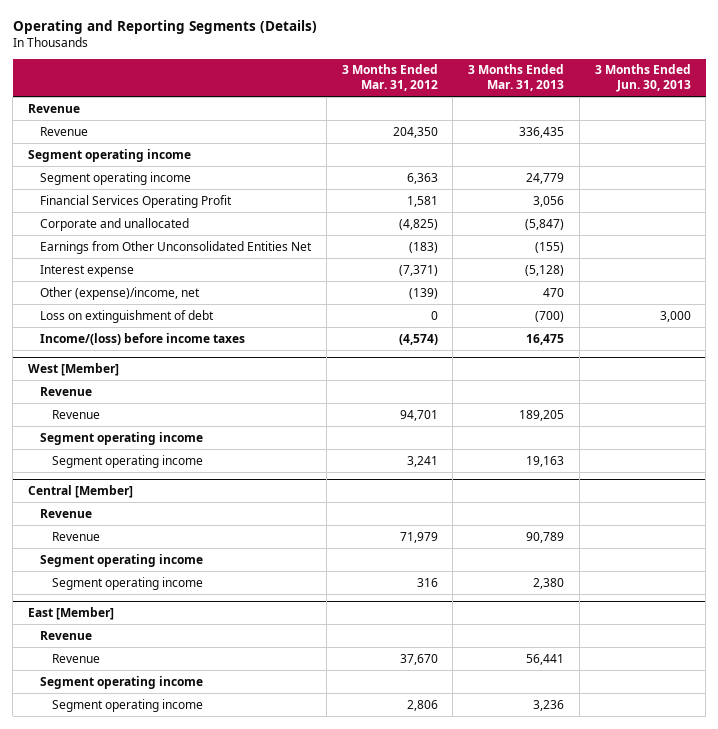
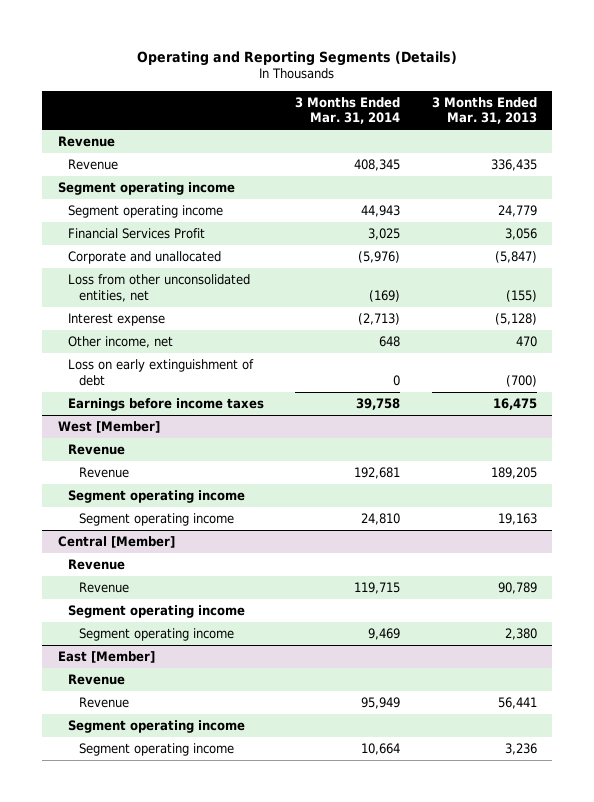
- | 3 Months Ended Mar. 31, 2012 | 3 Months Ended Mar. 31, 2013 | 3 Months Ended Jun. 30, 2013
+ | 3 Months Ended Mar. 31, 2014 | 3 Months Ended Mar. 31, 2013
- Financial Services Operating Profit | 1,581 | 3,056 |
+ Financial Services Profit | 3,025 | 3,056
- Earnings from Other Unconsolidated Entities Net | (183) | (155) |
+ Loss from other unconsolidated entities, net | (169) | (155)
- Other (expense)/income, net | (139) | 470 |
- Loss on extinguishment of debt | 0 | (700) | 3,000
- Income/(loss) before income taxes | (4,574) | 16,475 |
+ Other income, net | 648 | 470
+ Loss on early extinguishment of debt | 0 | (700)
+ Earnings before income taxes | 39,758 | 16,475

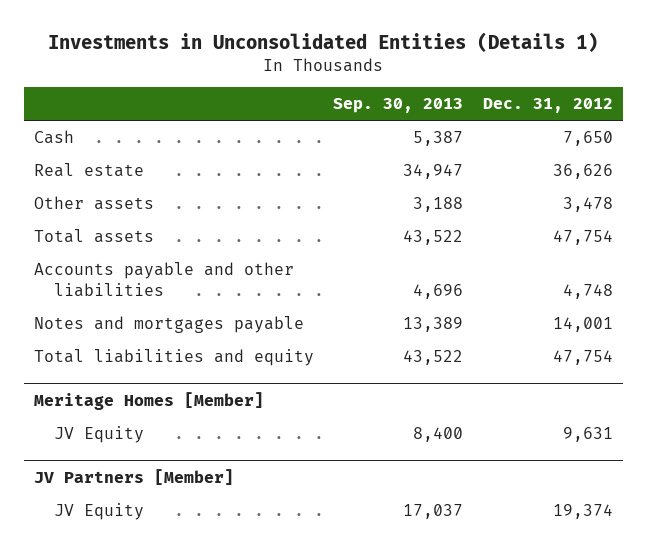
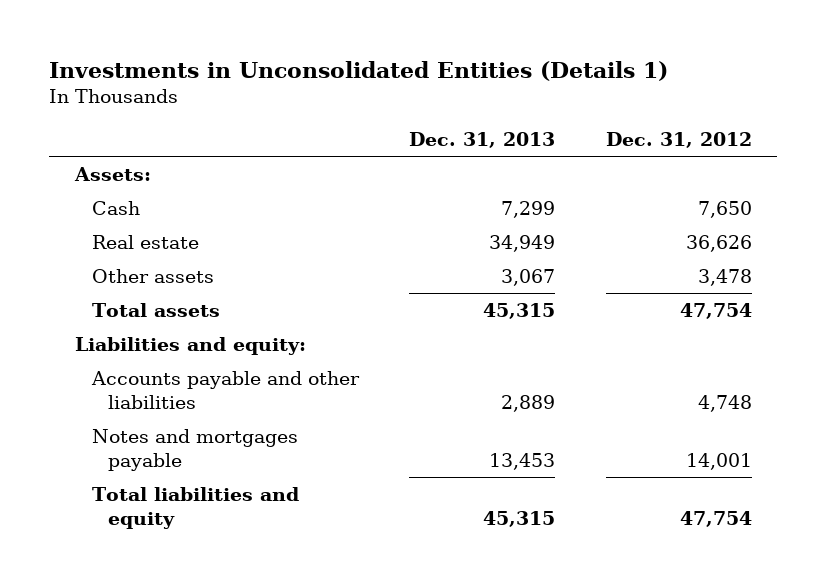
- | Sep. 30, 2013 | Dec. 31, 2012
+ | Dec. 31, 2013 | Dec. 31, 2012
+ Assets:
+ Liabilities and equity:
- Meritage Homes [Member]
- JV Equity | 8,400 | 9,631
- JV Partners [Member]
- JV Equity | 17,037 | 19,374

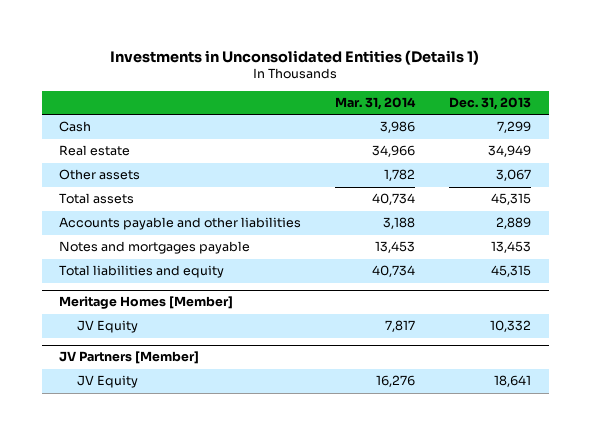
- | Dec. 31, 2013 | Dec. 31, 2012
+ | Mar. 31, 2014 | Dec. 31, 2013
- Assets:
- Liabilities and equity:
+ Meritage Homes [Member]
+ JV Equity | 7,817 | 10,332
+ JV Partners [Member]
+ JV Equity | 16,276 | 18,641

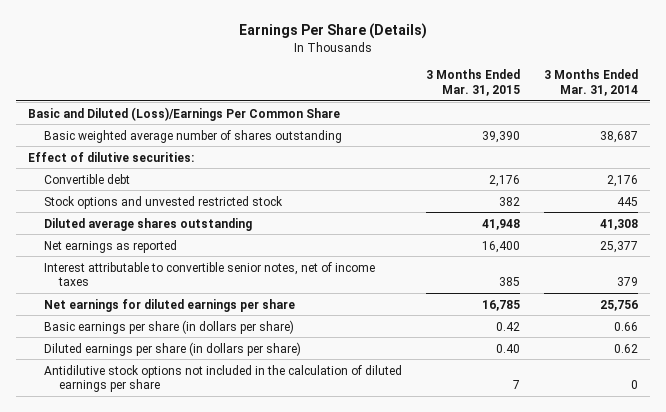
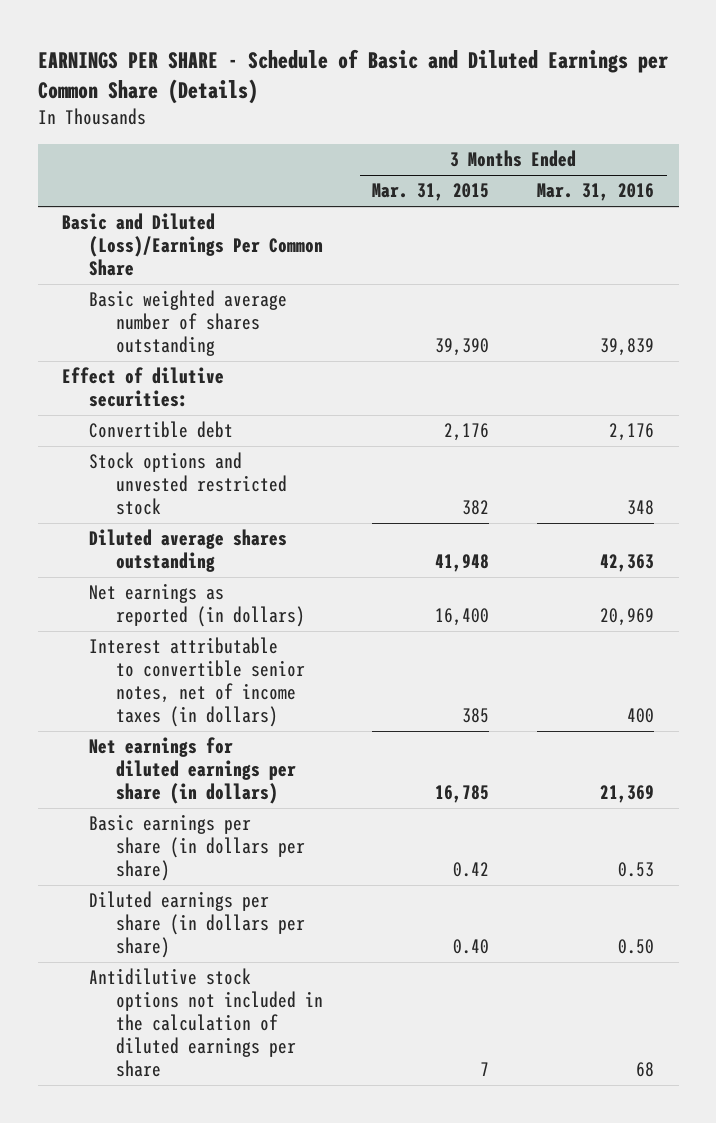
- Earnings Per Share (Details)
+ EARNINGS PER SHARE - Schedule of Basic and Diluted Earnings per Common Share (Details)
- | 3 Months Ended Mar. 31, 2015 | 3 Months Ended Mar. 31, 2014
+ | 3 Months Ended Mar. 31, 2015 | 3 Months Ended Mar. 31, 2016
- Net earnings as reported | 16,400 | 25,377
- Interest attributable to convertible senior notes, net of income taxes | 385 | 379
- Net earnings for diluted earnings per share | 16,785 | 25,756
+ Net earnings as reported (in dollars) | 16,400 | 20,969
+ Interest attributable to convertible senior notes, net of income taxes (in dollars) | 385 | 400
+ Net earnings for diluted earnings per share (in dollars) | 16,785 | 21,369

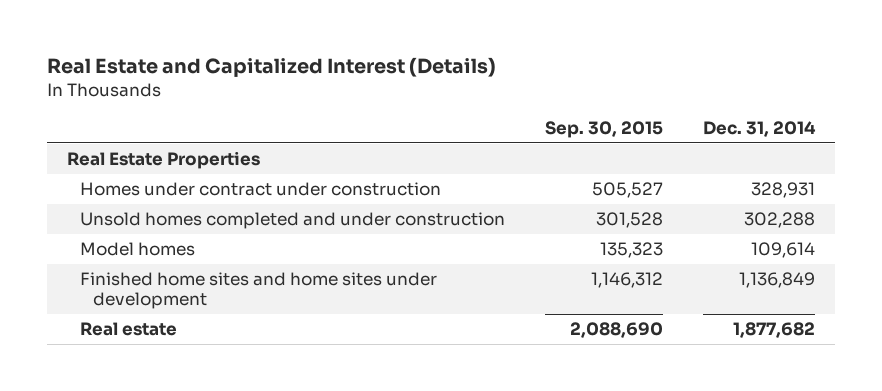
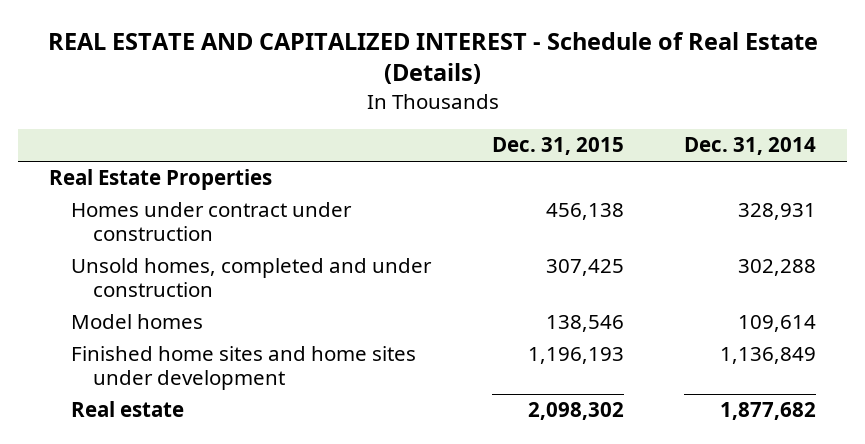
- Real Estate and Capitalized Interest (Details)
+ REAL ESTATE AND CAPITALIZED INTEREST - Schedule of Real Estate (Details)
- | Sep. 30, 2015 | Dec. 31, 2014
+ | Dec. 31, 2015 | Dec. 31, 2014
- Unsold homes completed and under construction | 301,528 | 302,288
+ Unsold homes, completed and under construction | 307,425 | 302,288

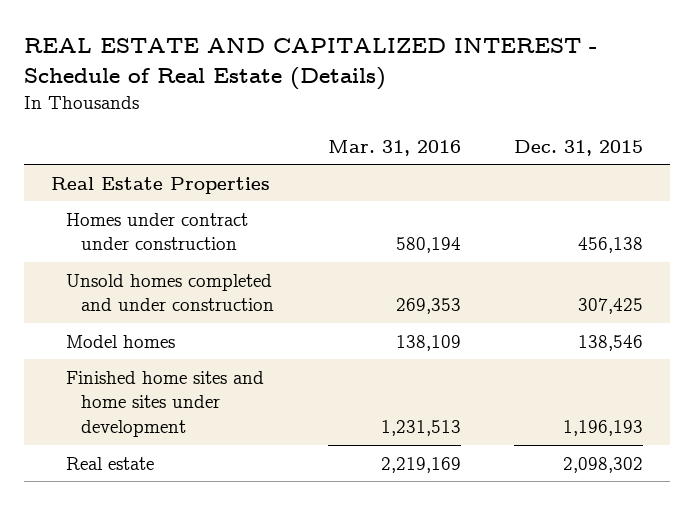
- | Dec. 31, 2015 | Dec. 31, 2014
+ | Mar. 31, 2016 | Dec. 31, 2015
- Unsold homes, completed and under construction | 307,425 | 302,288
+ Unsold homes completed and under construction | 269,353 | 307,425

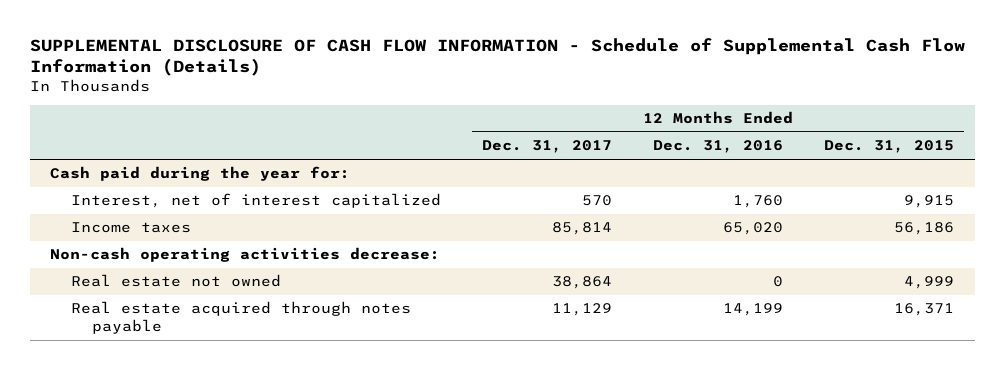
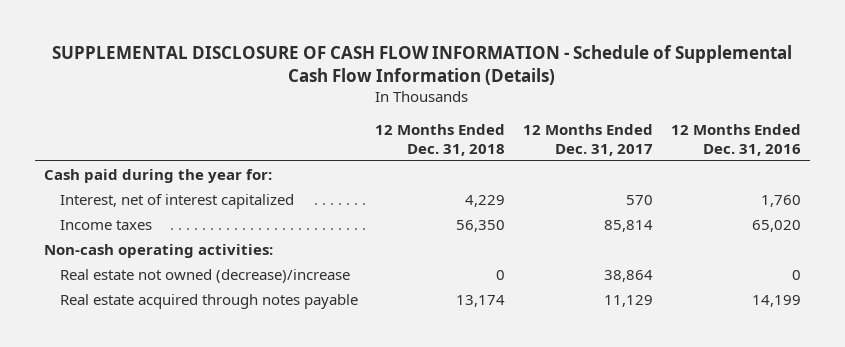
- | 12 Months Ended Dec. 31, 2017 | 12 Months Ended Dec. 31, 2016 | 12 Months Ended Dec. 31, 2015
+ | 12 Months Ended Dec. 31, 2018 | 12 Months Ended Dec. 31, 2017 | 12 Months Ended Dec. 31, 2016
- Non-cash operating activities decrease:
- Real estate not owned | 38,864 | 0 | 4,999
+ Non-cash operating activities:
+ Real estate not owned (decrease)/increase | 0 | 38,864 | 0

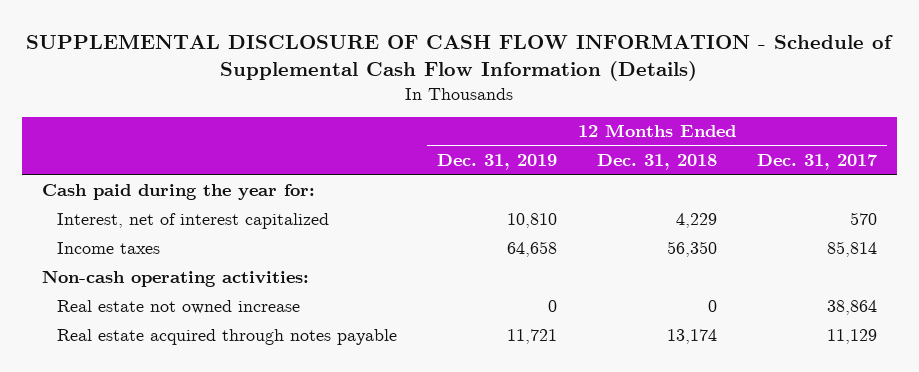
- | 12 Months Ended Dec. 31, 2018 | 12 Months Ended Dec. 31, 2017 | 12 Months Ended Dec. 31, 2016
+ | 12 Months Ended Dec. 31, 2019 | 12 Months Ended Dec. 31, 2018 | 12 Months Ended Dec. 31, 2017
- Real estate not owned (decrease)/increase | 0 | 38,864 | 0
+ Real estate not owned increase | 0 | 0 | 38,864

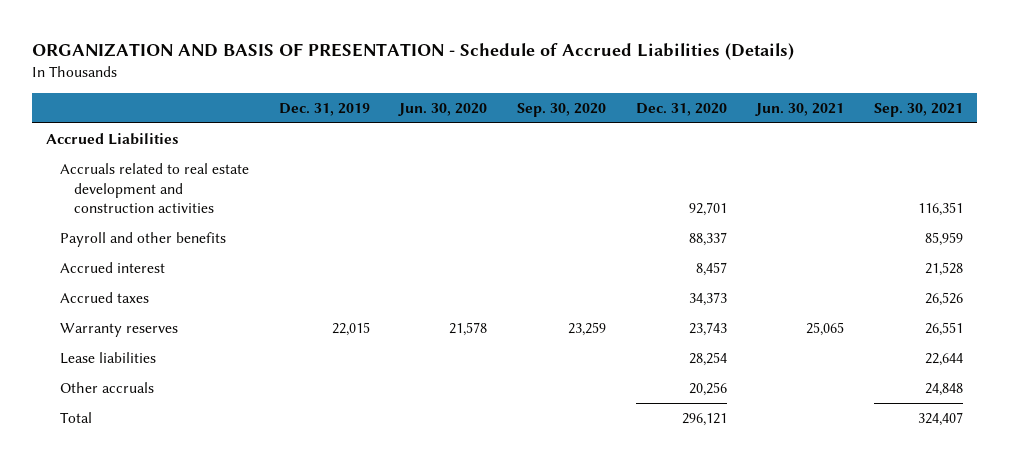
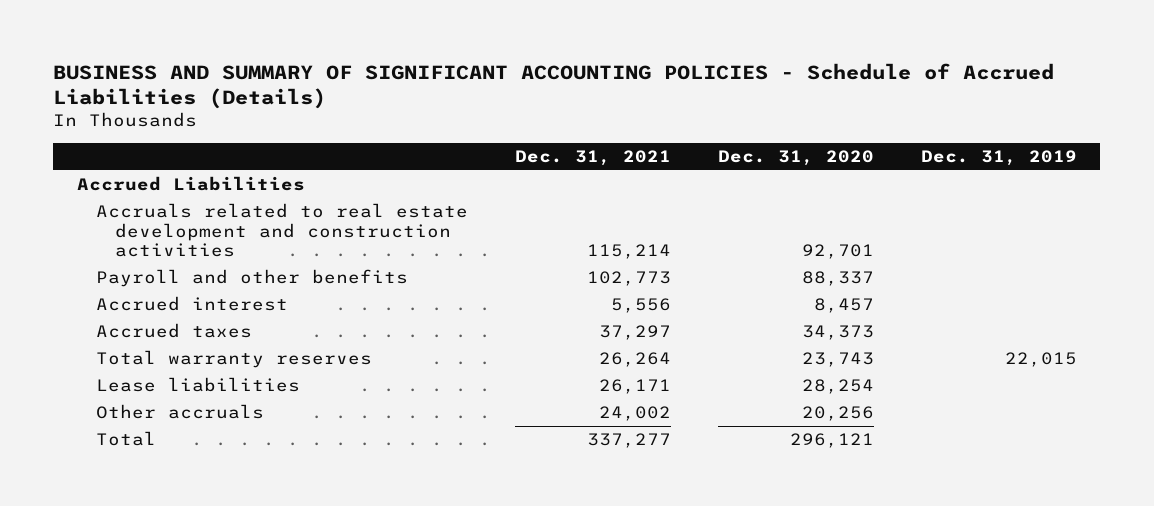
- ORGANIZATION AND BASIS OF PRESENTATION - Schedule of Accrued Liabilities (Details)
+ BUSINESS AND SUMMARY OF SIGNIFICANT ACCOUNTING POLICIES - Schedule of Accrued Liabilities (Details)
- | Dec. 31, 2019 | Jun. 30, 2020 | Sep. 30, 2020 | Dec. 31, 2020 | Jun. 30, 2021 | Sep. 30, 2021
+ | Dec. 31, 2021 | Dec. 31, 2020 | Dec. 31, 2019
- Warranty reserves | 22,015 | 21,578 | 23,259 | 23,743 | 25,065 | 26,551
+ Total warranty reserves | 26,264 | 23,743 | 22,015

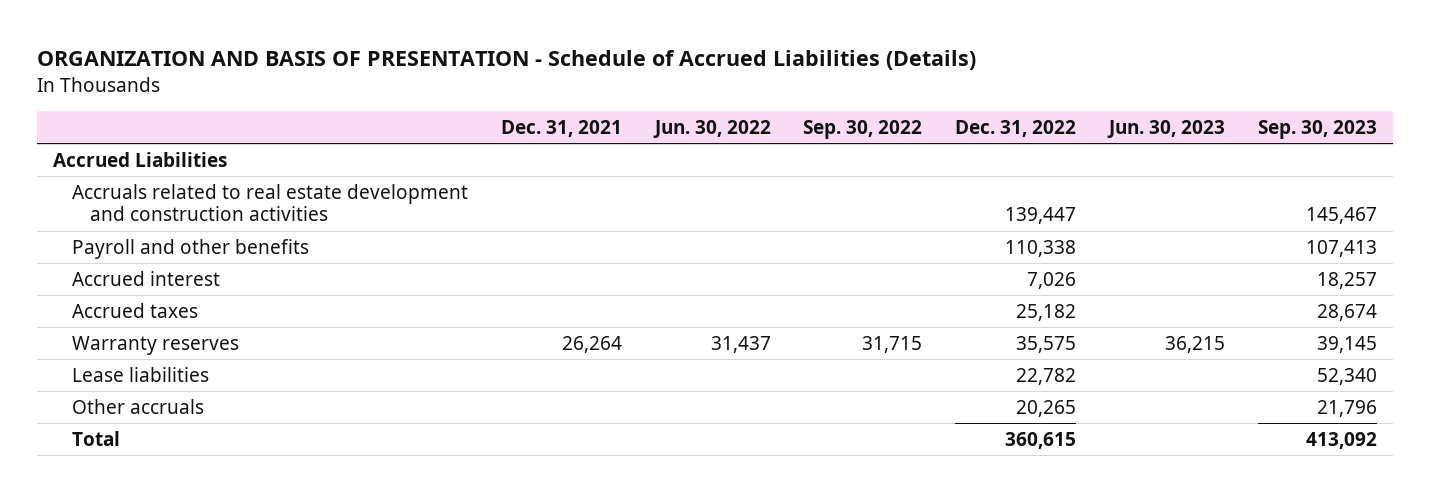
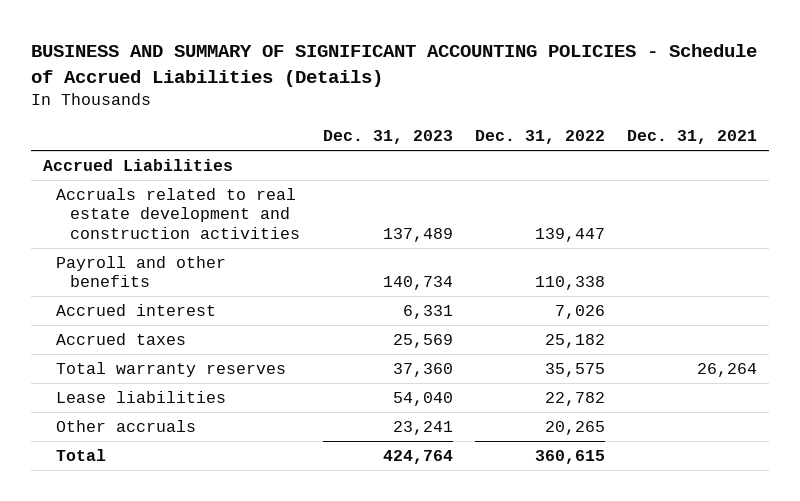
- ORGANIZATION AND BASIS OF PRESENTATION - Schedule of Accrued Liabilities (Details)
+ BUSINESS AND SUMMARY OF SIGNIFICANT ACCOUNTING POLICIES - Schedule of Accrued Liabilities (Details)
- | Dec. 31, 2021 | Jun. 30, 2022 | Sep. 30, 2022 | Dec. 31, 2022 | Jun. 30, 2023 | Sep. 30, 2023
+ | Dec. 31, 2023 | Dec. 31, 2022 | Dec. 31, 2021
- Warranty reserves | 26,264 | 31,437 | 31,715 | 35,575 | 36,215 | 39,145
+ Total warranty reserves | 37,360 | 35,575 | 26,264

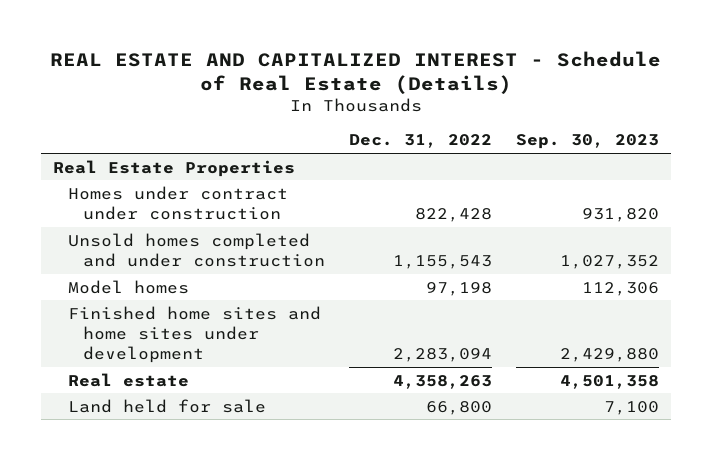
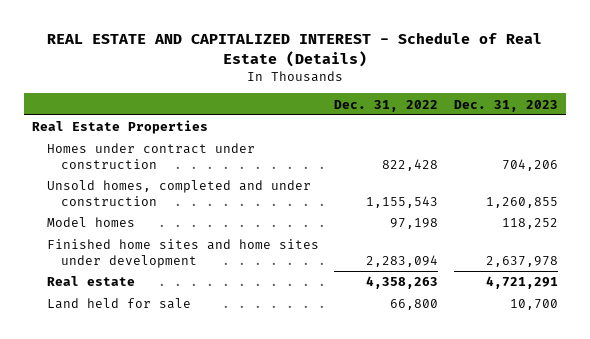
- | Dec. 31, 2022 | Sep. 30, 2023
+ | Dec. 31, 2022 | Dec. 31, 2023
- Unsold homes completed and under construction | 1,155,543 | 1,027,352
+ Unsold homes, completed and under construction | 1,155,543 | 1,260,855

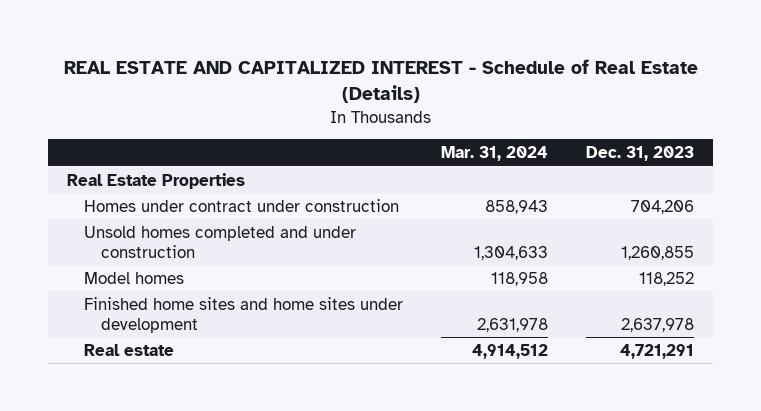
- | Dec. 31, 2022 | Dec. 31, 2023
+ | Mar. 31, 2024 | Dec. 31, 2023
- Unsold homes, completed and under construction | 1,155,543 | 1,260,855
+ Unsold homes completed and under construction | 1,304,633 | 1,260,855
- Land held for sale | 66,800 | 10,700

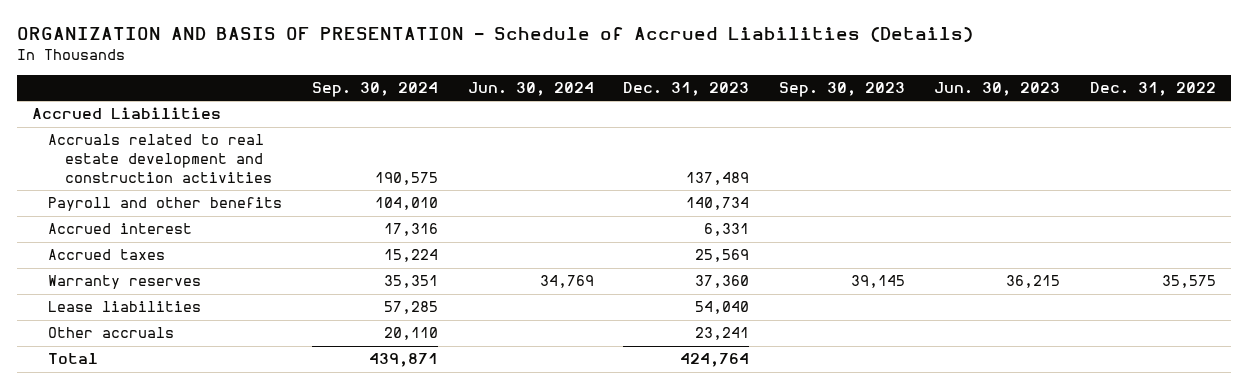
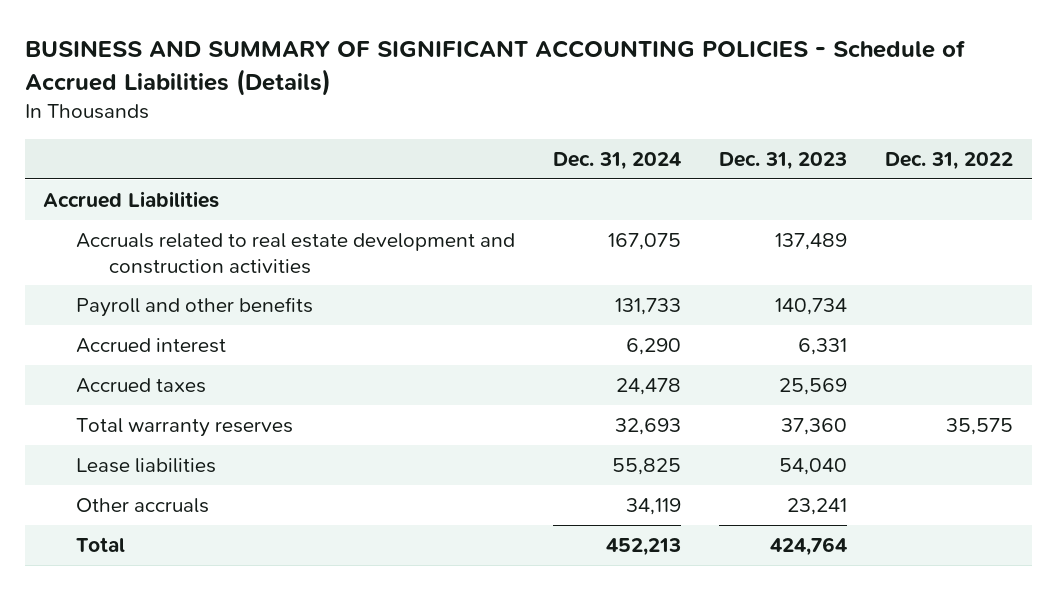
- ORGANIZATION AND BASIS OF PRESENTATION - Schedule of Accrued Liabilities (Details)
+ BUSINESS AND SUMMARY OF SIGNIFICANT ACCOUNTING POLICIES - Schedule of Accrued Liabilities (Details)
- | Sep. 30, 2024 | Jun. 30, 2024 | Dec. 31, 2023 | Sep. 30, 2023 | Jun. 30, 2023 | Dec. 31, 2022
+ | Dec. 31, 2024 | Dec. 31, 2023 | Dec. 31, 2022
- Warranty reserves | 35,351 | 34,769 | 37,360 | 39,145 | 36,215 | 35,575
+ Total warranty reserves | 32,693 | 37,360 | 35,575

